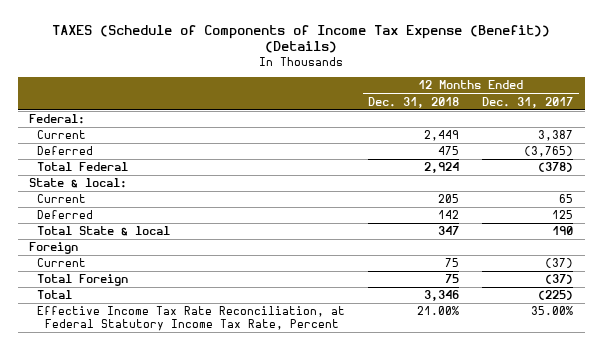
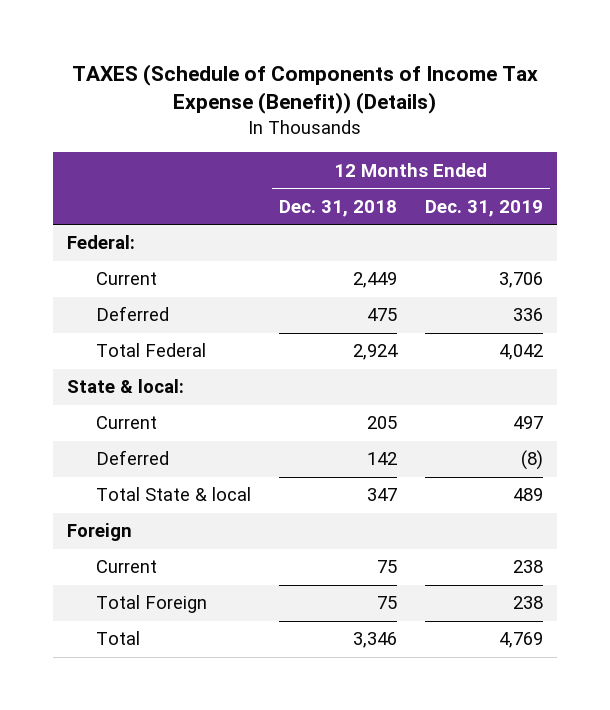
- | 12 Months Ended Dec. 31, 2018 | 12 Months Ended Dec. 31, 2017
+ | 12 Months Ended Dec. 31, 2018 | 12 Months Ended Dec. 31, 2019
- Effective Income Tax Rate Reconciliation, at Federal Statutory Income Tax Rate, Percent | 21.00% | 35.00%

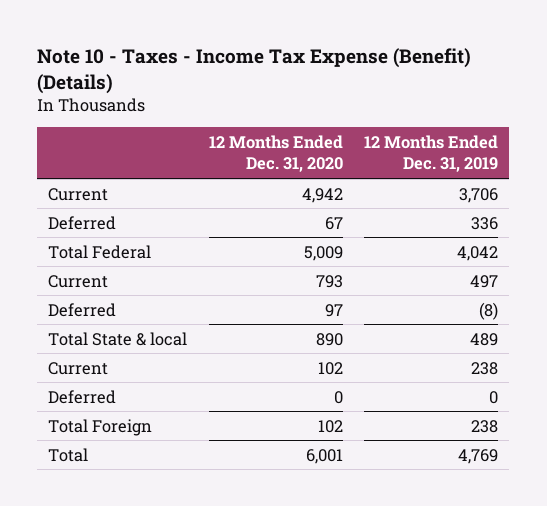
- TAXES (Schedule of Components of Income Tax Expense (Benefit)) (Details)
+ Note 10 - Taxes - Income Tax Expense (Benefit) (Details)
- | 12 Months Ended Dec. 31, 2018 | 12 Months Ended Dec. 31, 2019
+ | 12 Months Ended Dec. 31, 2020 | 12 Months Ended Dec. 31, 2019
- Federal:
- State & local:
- Foreign
+ Deferred | 0 | 0

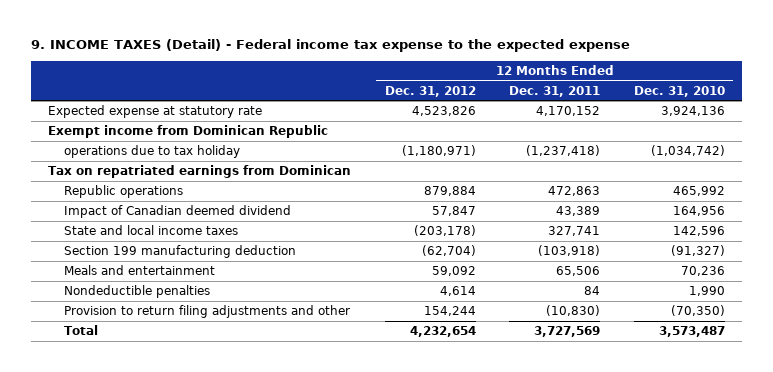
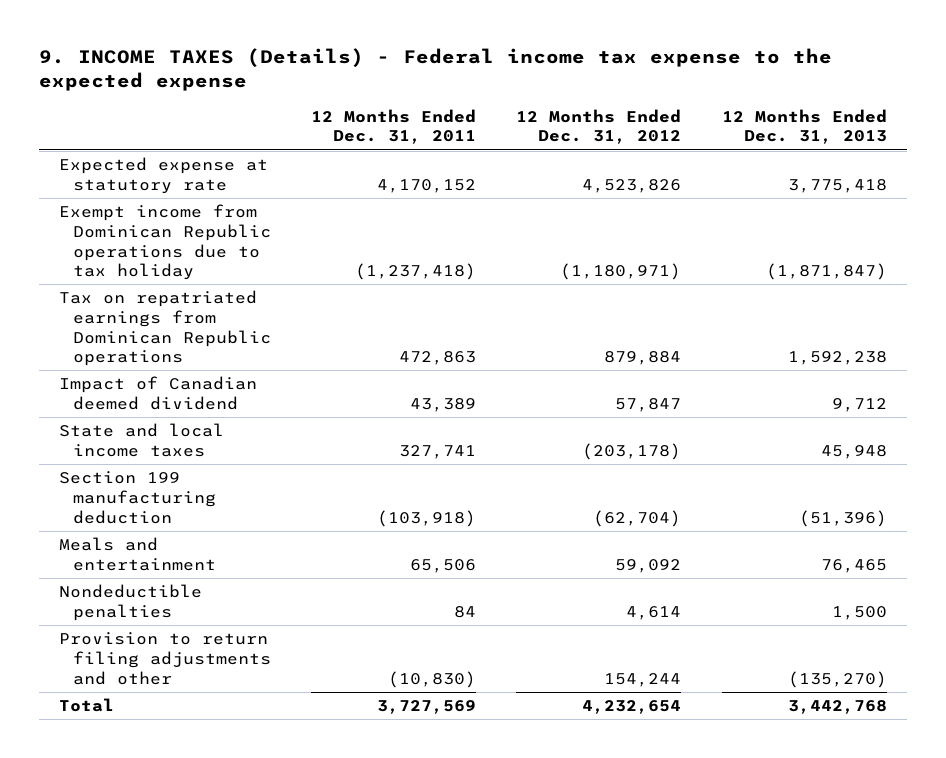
- 9. INCOME TAXES (Detail) - Federal income tax expense to the expected expense
+ 9. INCOME TAXES (Details) - Federal income tax expense to the expected expense
- | 12 Months Ended Dec. 31, 2012 | 12 Months Ended Dec. 31, 2011 | 12 Months Ended Dec. 31, 2010
+ | 12 Months Ended Dec. 31, 2011 | 12 Months Ended Dec. 31, 2012 | 12 Months Ended Dec. 31, 2013
- Exempt income from Dominican Republic
- operations due to tax holiday | (1,180,971) | (1,237,418) | (1,034,742)
- Tax on repatriated earnings from Dominican
- Republic operations | 879,884 | 472,863 | 465,992
+ Exempt income from Dominican Republic operations due to tax holiday | (1,237,418) | (1,180,971) | (1,871,847)
+ Tax on repatriated earnings from Dominican Republic operations | 472,863 | 879,884 | 1,592,238

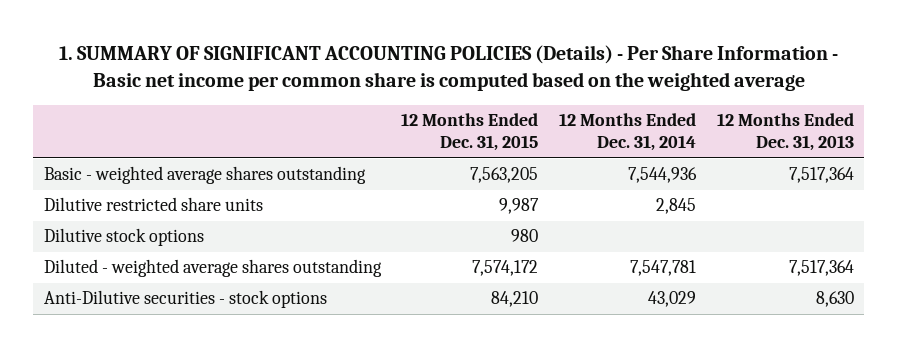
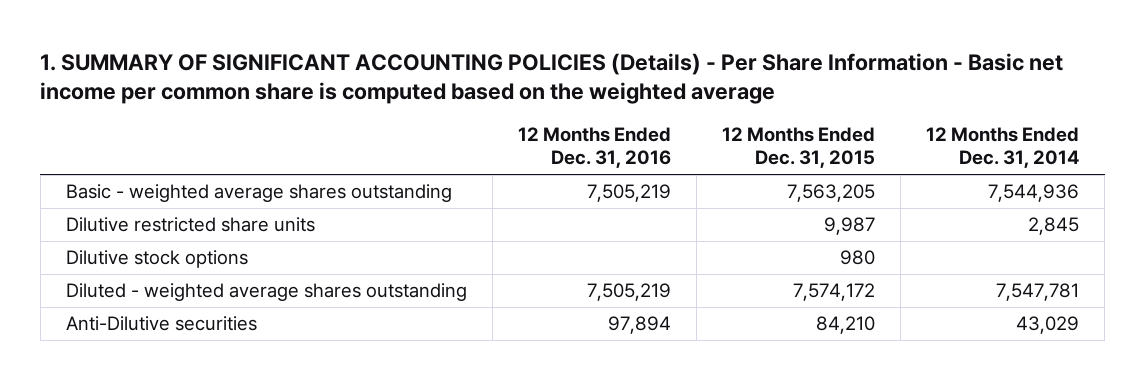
- | 12 Months Ended Dec. 31, 2015 | 12 Months Ended Dec. 31, 2014 | 12 Months Ended Dec. 31, 2013
+ | 12 Months Ended Dec. 31, 2016 | 12 Months Ended Dec. 31, 2015 | 12 Months Ended Dec. 31, 2014
- Anti-Dilutive securities - stock options | 84,210 | 43,029 | 8,630
+ Anti-Dilutive securities | 97,894 | 84,210 | 43,029

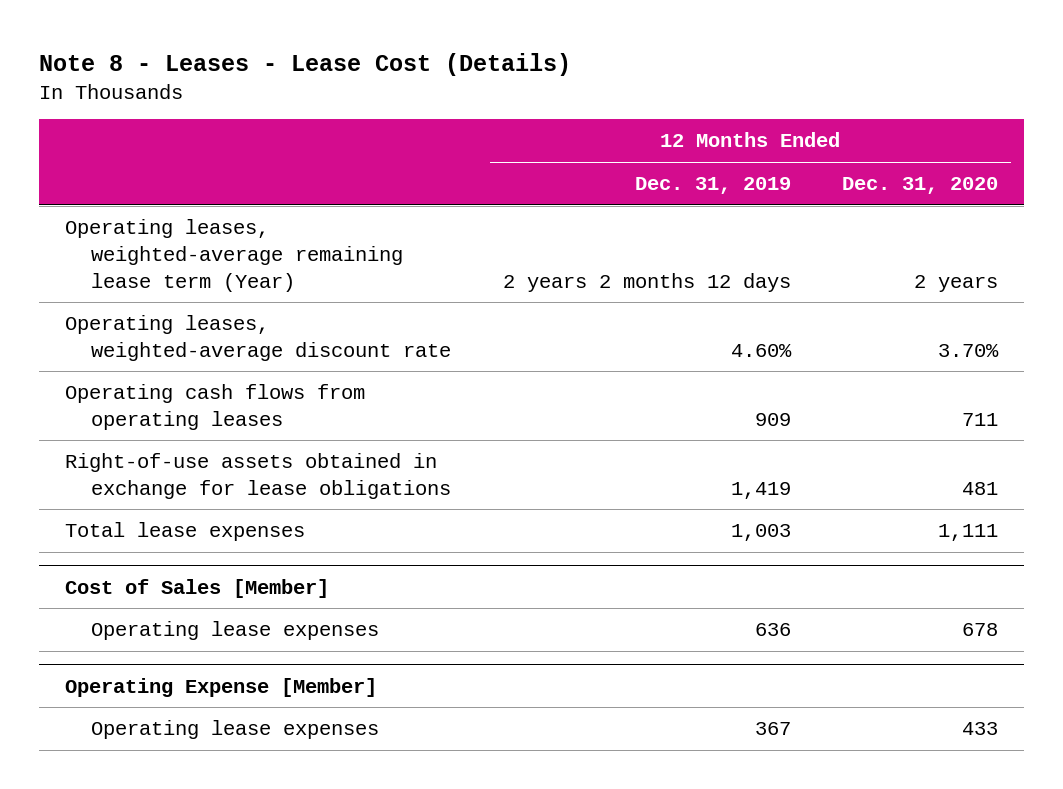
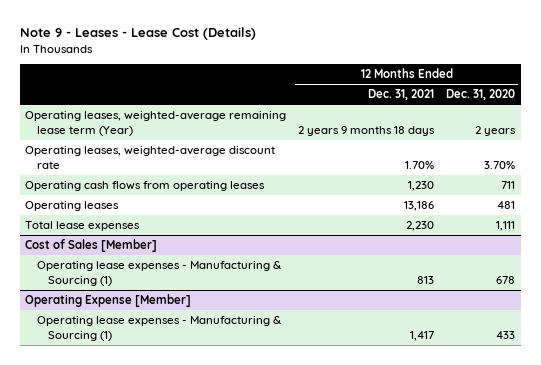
- Note 8 - Leases - Lease Cost (Details)
+ Note 9 - Leases - Lease Cost (Details)
- | 12 Months Ended Dec. 31, 2019 | 12 Months Ended Dec. 31, 2020
+ | 12 Months Ended Dec. 31, 2021 | 12 Months Ended Dec. 31, 2020
- Right-of-use assets obtained in exchange for lease obligations | 1,419 | 481
+ Operating leases | 13,186 | 481
@ Cost of Sales [Member]
- Operating lease expenses | 636 | 678
+ Operating lease expenses - Manufacturing & Sourcing (1) | 813 | 678
@ Operating Expense [Member]
- Operating lease expenses | 367 | 433
+ Operating lease expenses - Manufacturing & Sourcing (1) | 1,417 | 433

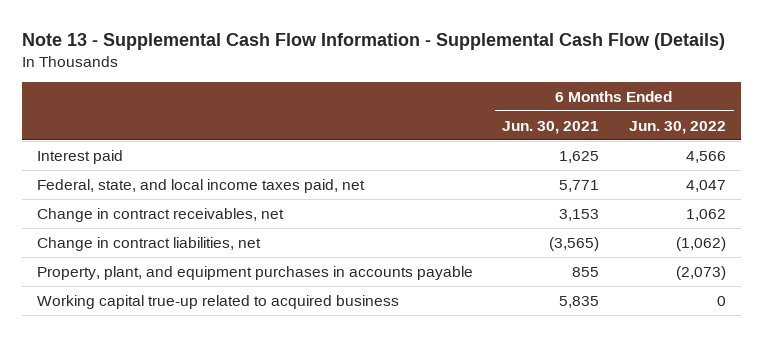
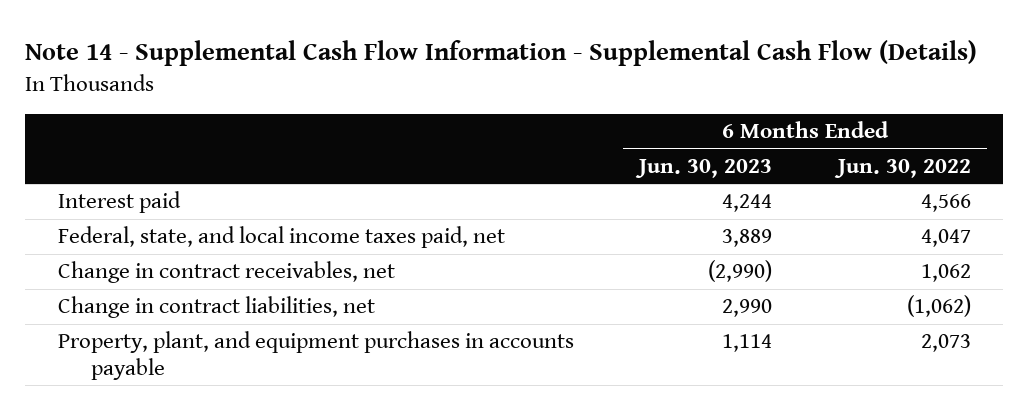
- Note 13 - Supplemental Cash Flow Information - Supplemental Cash Flow (Details)
+ Note 14 - Supplemental Cash Flow Information - Supplemental Cash Flow (Details)
- | 6 Months Ended Jun. 30, 2021 | 6 Months Ended Jun. 30, 2022
+ | 6 Months Ended Jun. 30, 2023 | 6 Months Ended Jun. 30, 2022
- Property, plant, and equipment purchases in accounts payable | 855 | (2,073)
- Working capital true-up related to acquired business | 5,835 | 0
+ Property, plant, and equipment purchases in accounts payable | 1,114 | 2,073

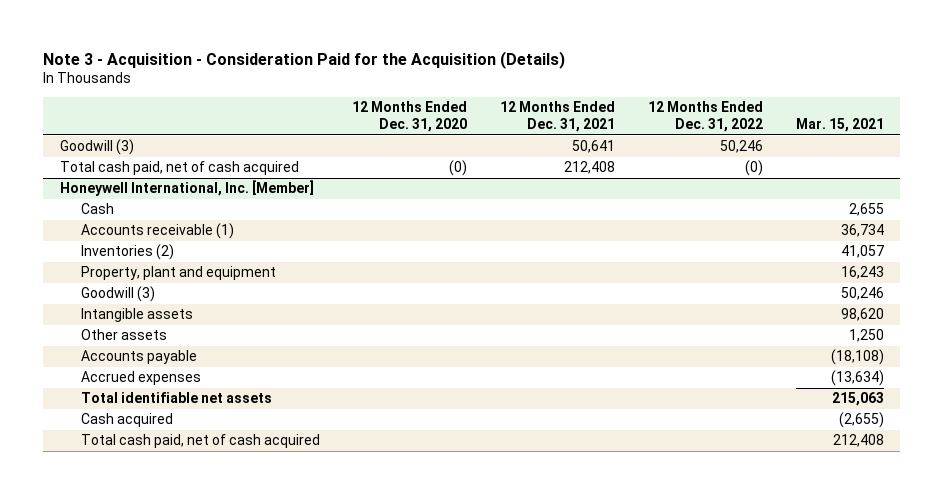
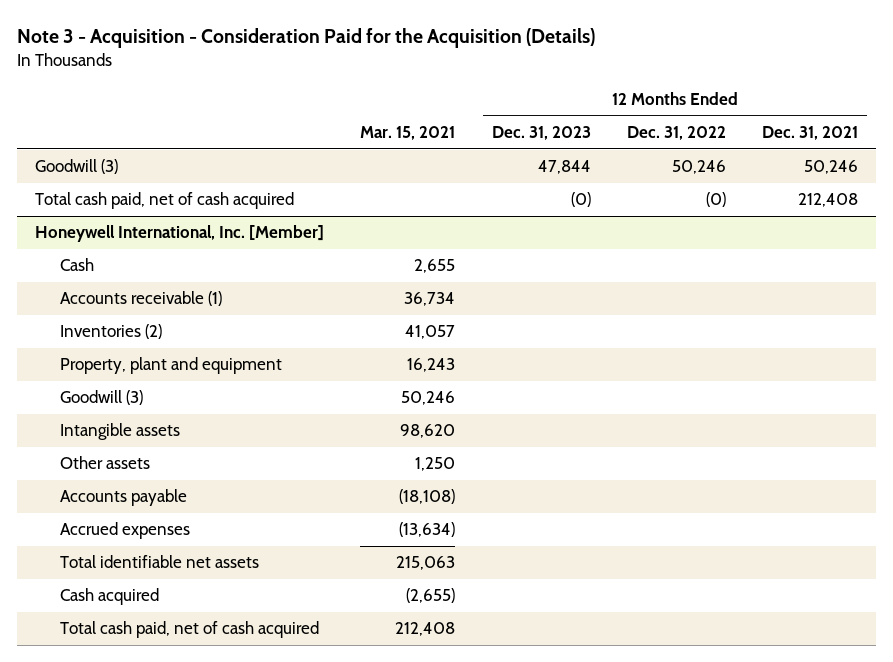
- | 12 Months Ended Dec. 31, 2020 | 12 Months Ended Dec. 31, 2021 | 12 Months Ended Dec. 31, 2022 | Mar. 15, 2021
+ | Mar. 15, 2021 | 12 Months Ended Dec. 31, 2023 | 12 Months Ended Dec. 31, 2022 | 12 Months Ended Dec. 31, 2021
- Goodwill (3) | | 50,641 | 50,246 |
+ Goodwill (3) | | 47,844 | 50,246 | 50,246

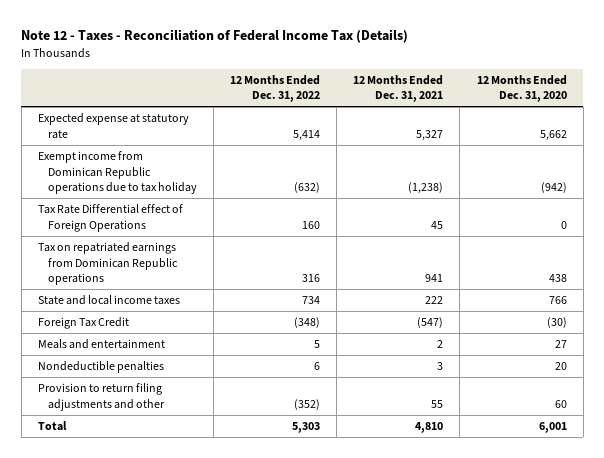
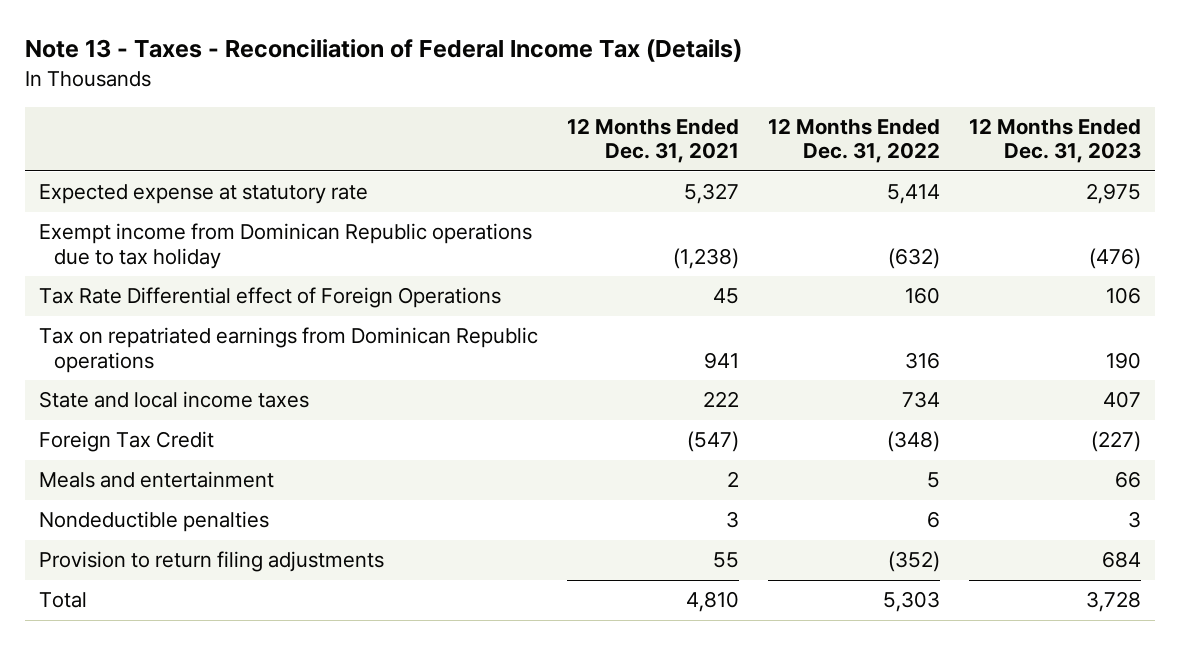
- Note 12 - Taxes - Reconciliation of Federal Income Tax (Details)
+ Note 13 - Taxes - Reconciliation of Federal Income Tax (Details)
- | 12 Months Ended Dec. 31, 2022 | 12 Months Ended Dec. 31, 2021 | 12 Months Ended Dec. 31, 2020
+ | 12 Months Ended Dec. 31, 2021 | 12 Months Ended Dec. 31, 2022 | 12 Months Ended Dec. 31, 2023
- Provision to return filing adjustments and other | (352) | 55 | 60
+ Provision to return filing adjustments | 55 | (352) | 684

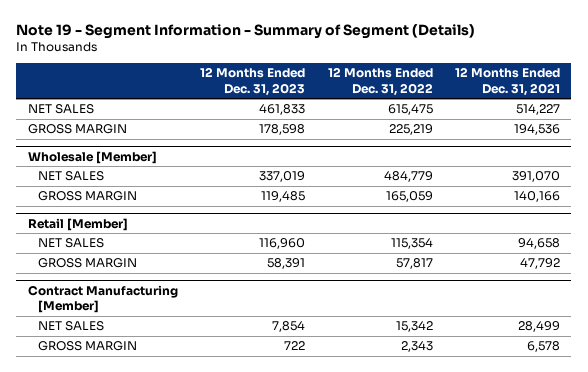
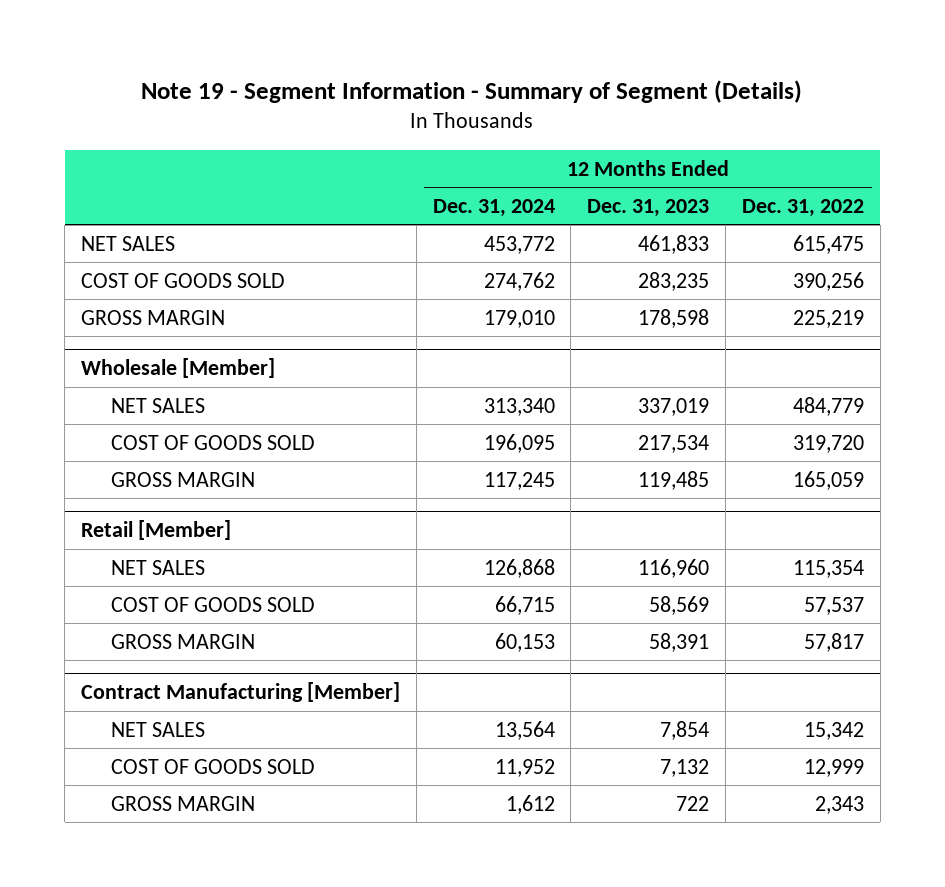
- | 12 Months Ended Dec. 31, 2023 | 12 Months Ended Dec. 31, 2022 | 12 Months Ended Dec. 31, 2021
+ | 12 Months Ended Dec. 31, 2024 | 12 Months Ended Dec. 31, 2023 | 12 Months Ended Dec. 31, 2022
+ COST OF GOODS SOLD | 274,762 | 283,235 | 390,256
@ Wholesale [Member]
+ COST OF GOODS SOLD | 196,095 | 217,534 | 319,720
@ Retail [Member]
+ COST OF GOODS SOLD | 66,715 | 58,569 | 57,537
@ Contract Manufacturing [Member]
+ COST OF GOODS SOLD | 11,952 | 7,132 | 12,999

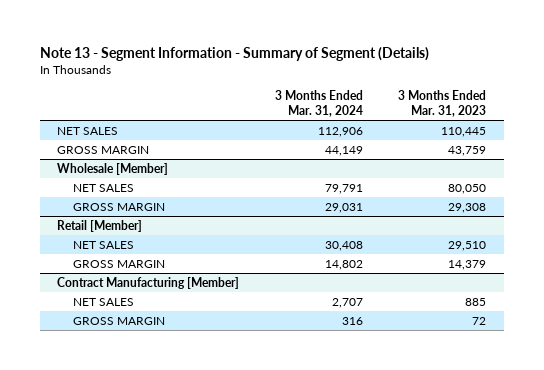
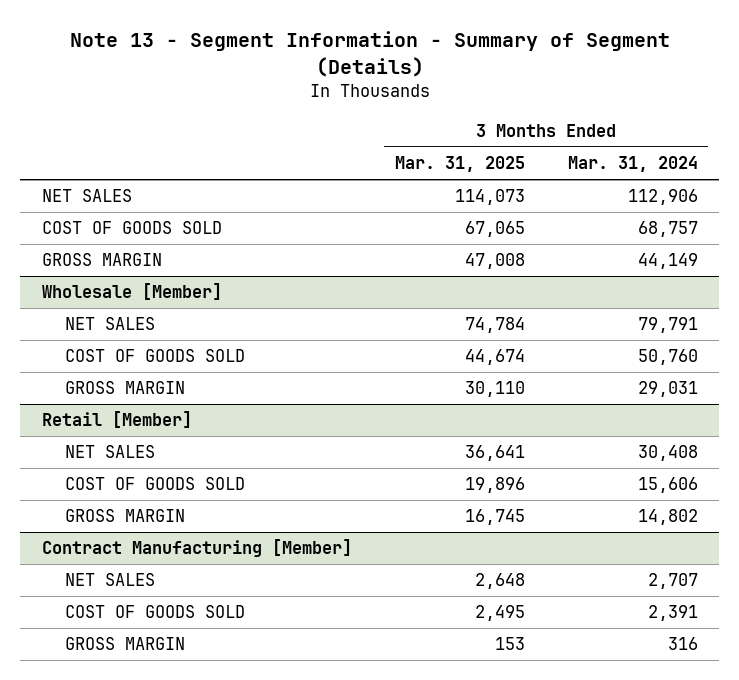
- | 3 Months Ended Mar. 31, 2024 | 3 Months Ended Mar. 31, 2023
+ | 3 Months Ended Mar. 31, 2025 | 3 Months Ended Mar. 31, 2024
+ COST OF GOODS SOLD | 67,065 | 68,757
@ Wholesale [Member]
+ COST OF GOODS SOLD | 44,674 | 50,760
@ Retail [Member]
+ COST OF GOODS SOLD | 19,896 | 15,606
@ Contract Manufacturing [Member]
+ COST OF GOODS SOLD | 2,495 | 2,391

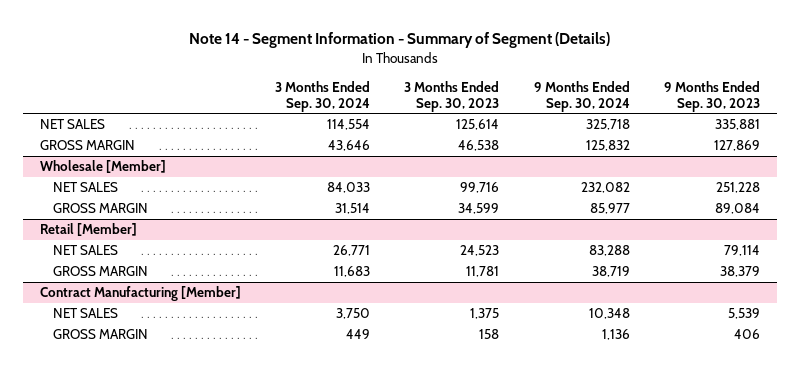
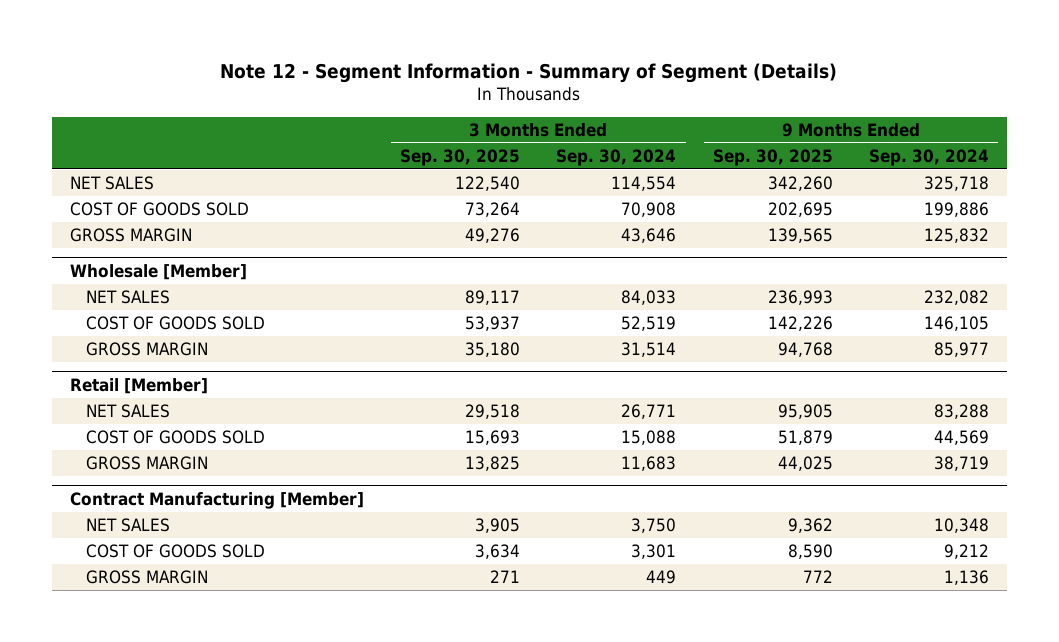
- Note 14 - Segment Information - Summary of Segment (Details)
+ Note 12 - Segment Information - Summary of Segment (Details)
- | 3 Months Ended Sep. 30, 2024 | 3 Months Ended Sep. 30, 2023 | 9 Months Ended Sep. 30, 2024 | 9 Months Ended Sep. 30, 2023
+ | 3 Months Ended Sep. 30, 2025 | 3 Months Ended Sep. 30, 2024 | 9 Months Ended Sep. 30, 2025 | 9 Months Ended Sep. 30, 2024
+ COST OF GOODS SOLD | 73,264 | 70,908 | 202,695 | 199,886
@ Wholesale [Member]
+ COST OF GOODS SOLD | 53,937 | 52,519 | 142,226 | 146,105
@ Retail [Member]
+ COST OF GOODS SOLD | 15,693 | 15,088 | 51,879 | 44,569
@ Contract Manufacturing [Member]
+ COST OF GOODS SOLD | 3,634 | 3,301 | 8,590 | 9,212

